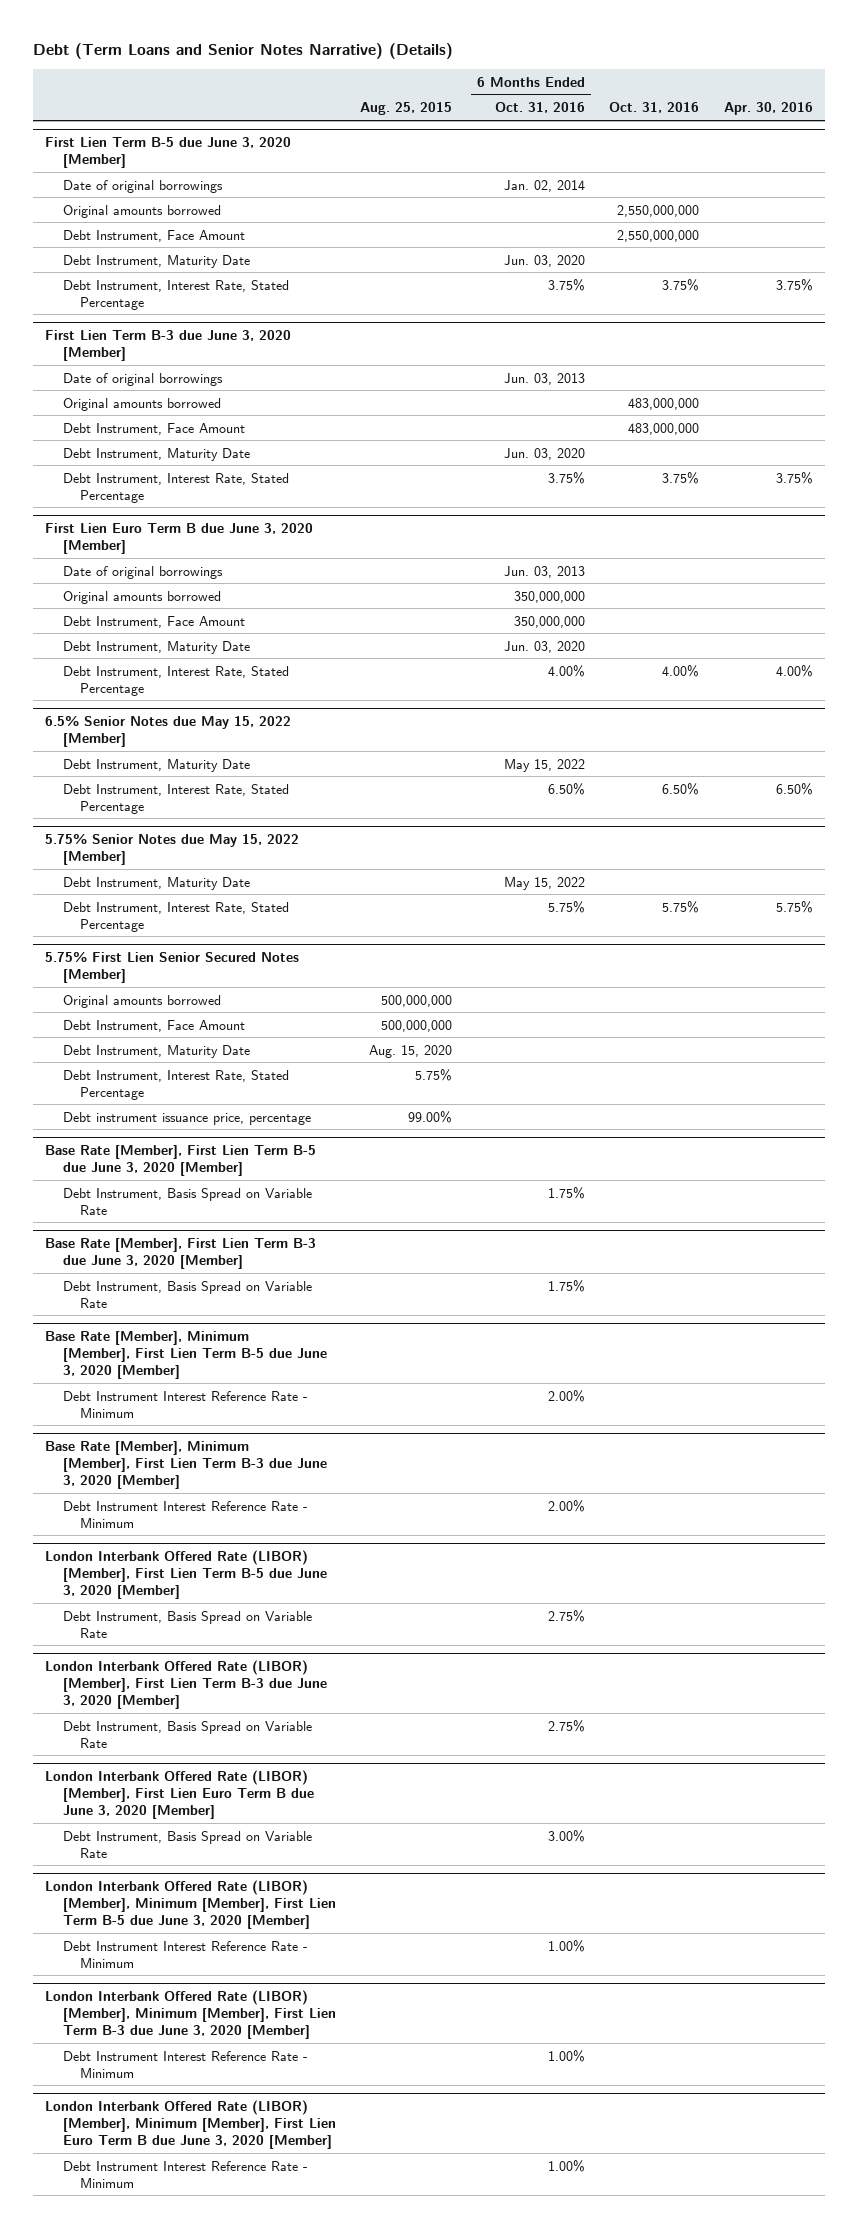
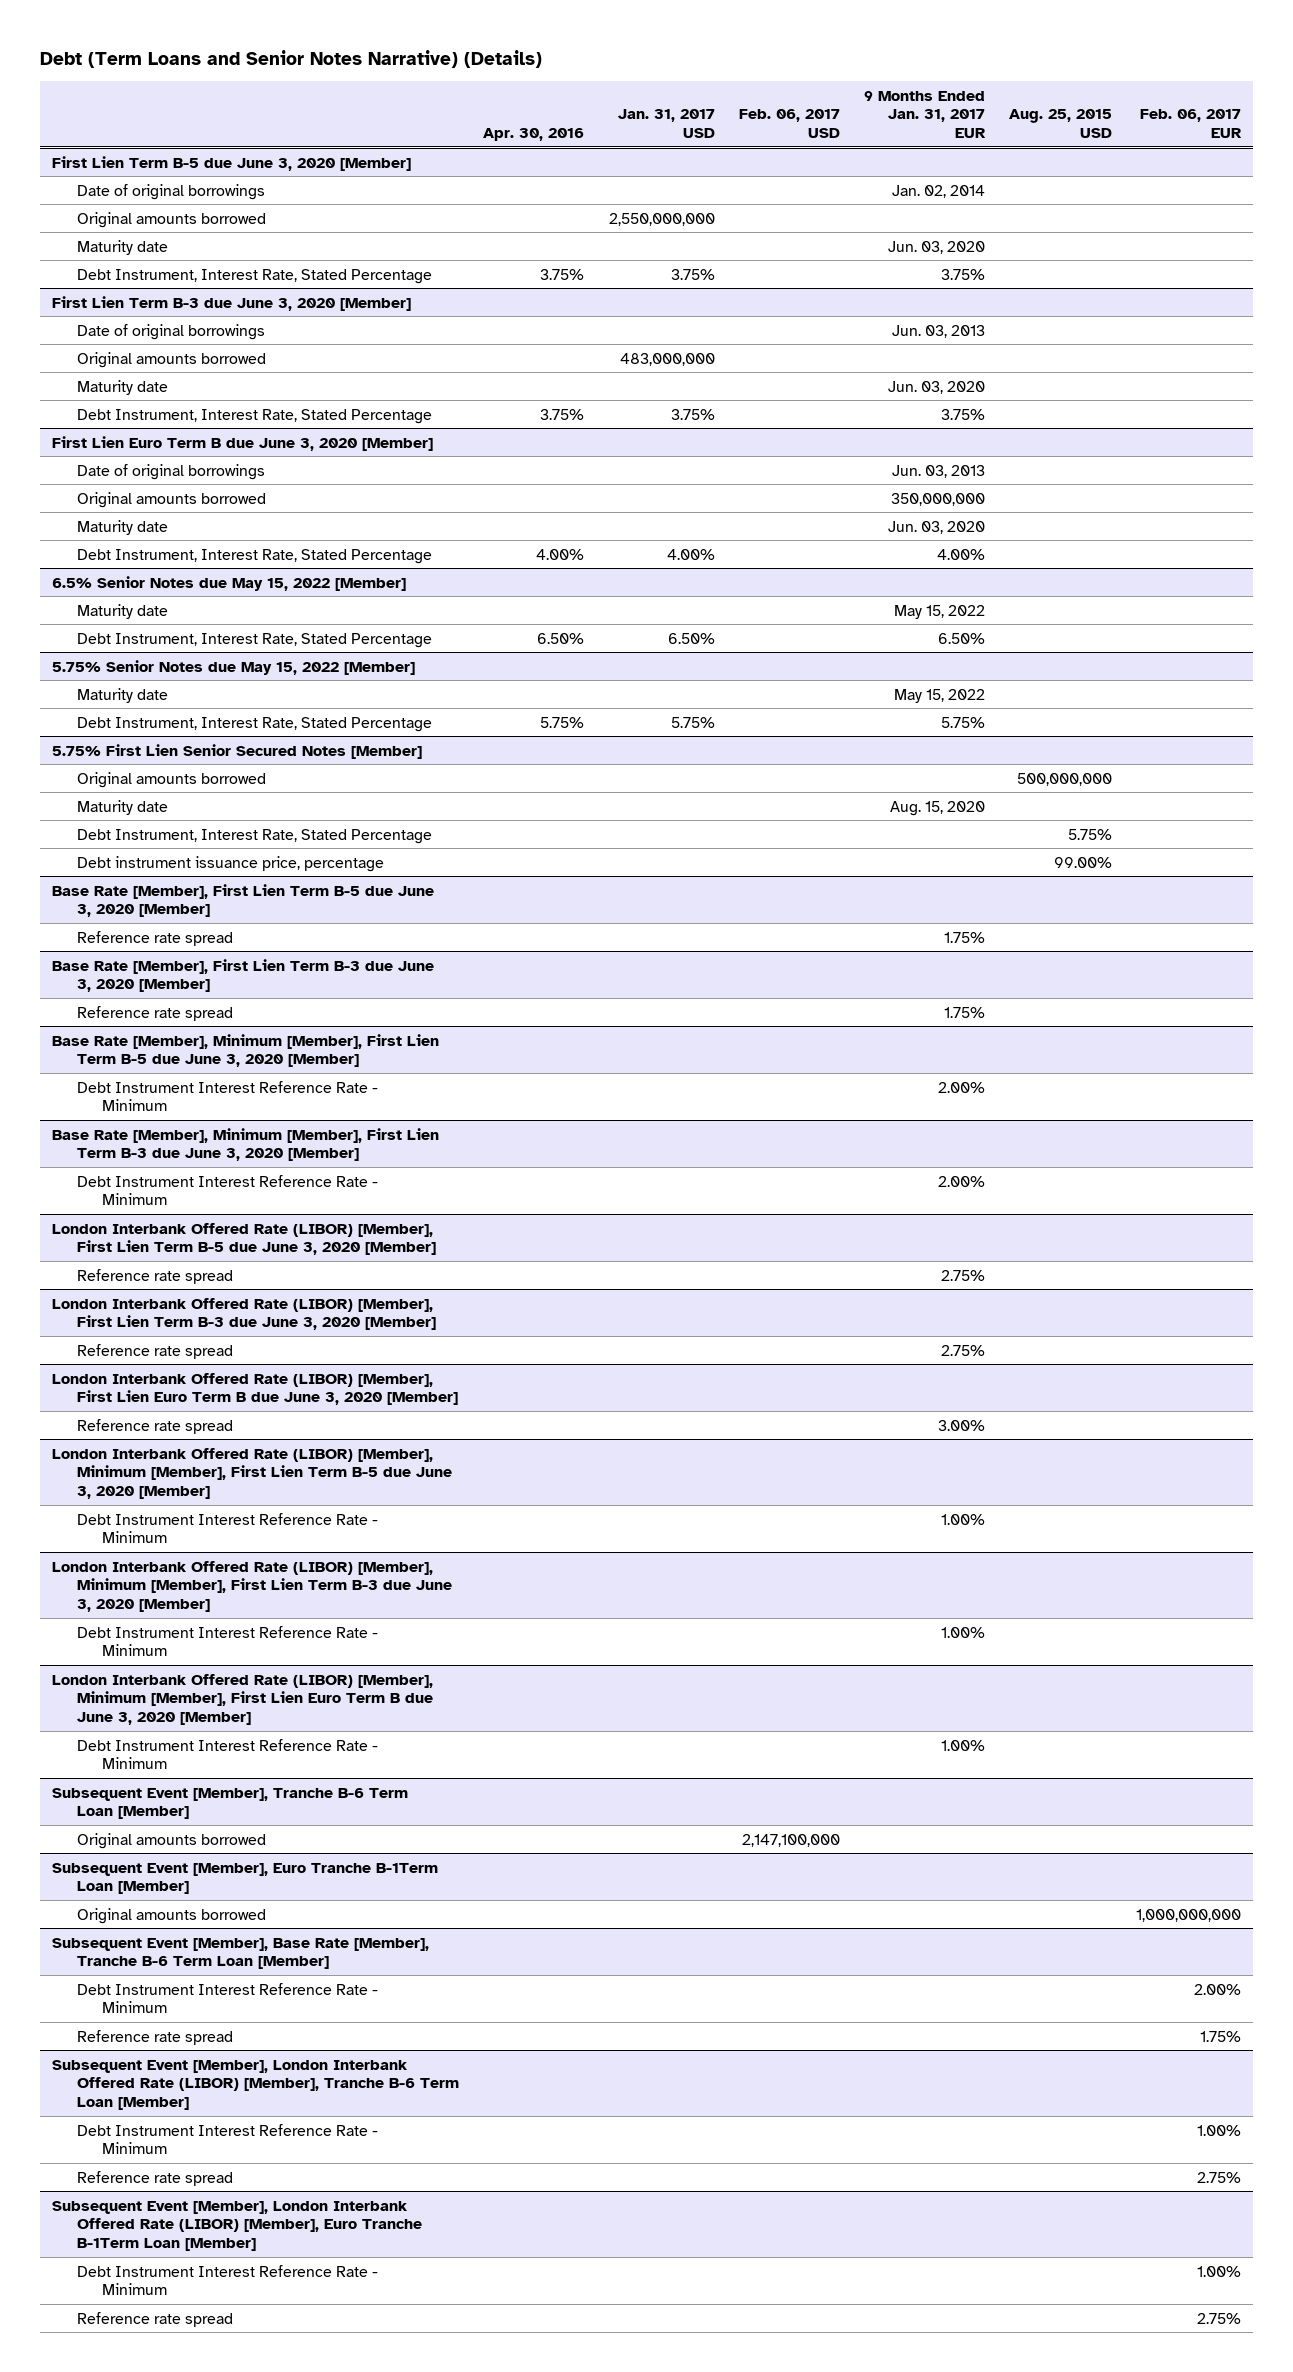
- | Aug. 25, 2015 | 6 Months Ended Oct. 31, 2016 | Oct. 31, 2016 | Apr. 30, 2016
+ | Apr. 30, 2016 | Jan. 31, 2017 USD | Feb. 06, 2017 USD | 9 Months Ended Jan. 31, 2017 EUR | Aug. 25, 2015 USD | Feb. 06, 2017 EUR
@ First Lien Term B-5 due June 3, 2020 [Member]
- Debt Instrument, Face Amount | | | 2,550,000,000 |
- Debt Instrument, Maturity Date | | Jun. 03, 2020 | |
+ Maturity date | | | | Jun. 03, 2020 | |
@ First Lien Term B-3 due June 3, 2020 [Member]
- Debt Instrument, Face Amount | | | 483,000,000 |
- Debt Instrument, Maturity Date | | Jun. 03, 2020 | |
+ Maturity date | | | | Jun. 03, 2020 | |
@ First Lien Euro Term B due June 3, 2020 [Member]
- Debt Instrument, Face Amount | | 350,000,000 | |
- Debt Instrument, Maturity Date | | Jun. 03, 2020 | |
+ Maturity date | | | | Jun. 03, 2020 | |
@ 6.5% Senior Notes due May 15, 2022 [Member]
- Debt Instrument, Maturity Date | | May 15, 2022 | |
+ Maturity date | | | | May 15, 2022 | |
@ 5.75% Senior Notes due May 15, 2022 [Member]
- Debt Instrument, Maturity Date | | May 15, 2022 | |
+ Maturity date | | | | May 15, 2022 | |
@ 5.75% First Lien Senior Secured Notes [Member]
- Debt Instrument, Face Amount | 500,000,000 | | |
- Debt Instrument, Maturity Date | Aug. 15, 2020 | | |
+ Maturity date | | | | Aug. 15, 2020 | |
@ Base Rate [Member], First Lien Term B-5 due June 3, 2020 [Member]
- Debt Instrument, Basis Spread on Variable Rate | | 1.75% | |
+ Reference rate spread | | | | 1.75% | |
@ Base Rate [Member], First Lien Term B-3 due June 3, 2020 [Member]
- Debt Instrument, Basis Spread on Variable Rate | | 1.75% | |
+ Reference rate spread | | | | 1.75% | |
@ London Interbank Offered Rate (LIBOR) [Member], First Lien Term B-5 due June 3, 2020 [Member]
- Debt Instrument, Basis Spread on Variable Rate | | 2.75% | |
+ Reference rate spread | | | | 2.75% | |
@ London Interbank Offered Rate (LIBOR) [Member], First Lien Term B-3 due June 3, 2020 [Member]
- Debt Instrument, Basis Spread on Variable Rate | | 2.75% | |
+ Reference rate spread | | | | 2.75% | |
@ London Interbank Offered Rate (LIBOR) [Member], First Lien Euro Term B due June 3, 2020 [Member]
- Debt Instrument, Basis Spread on Variable Rate | | 3.00% | |
+ Reference rate spread | | | | 3.00% | |
+ Subsequent Event [Member], Tranche B-6 Term Loan [Member]
+ Original amounts borrowed | | | 2,147,100,000 | | |
+ Subsequent Event [Member], Euro Tranche B-1Term Loan [Member]
+ Original amounts borrowed | | | | | | 1,000,000,000
+ Subsequent Event [Member], Base Rate [Member], Tranche B-6 Term Loan [Member]
+ Debt Instrument Interest Reference Rate - Minimum | | | | | | 2.00%
+ Reference rate spread | | | | | | 1.75%
+ Subsequent Event [Member], London Interbank Offered Rate (LIBOR) [Member], Tranche B-6 Term Loan [Member]
+ Debt Instrument Interest Reference Rate - Minimum | | | | | | 1.00%
+ Reference rate spread | | | | | | 2.75%
+ Subsequent Event [Member], London Interbank Offered Rate (LIBOR) [Member], Euro Tranche B-1Term Loan [Member]
+ Debt Instrument Interest Reference Rate - Minimum | | | | | | 1.00%
+ Reference rate spread | | | | | | 2.75%

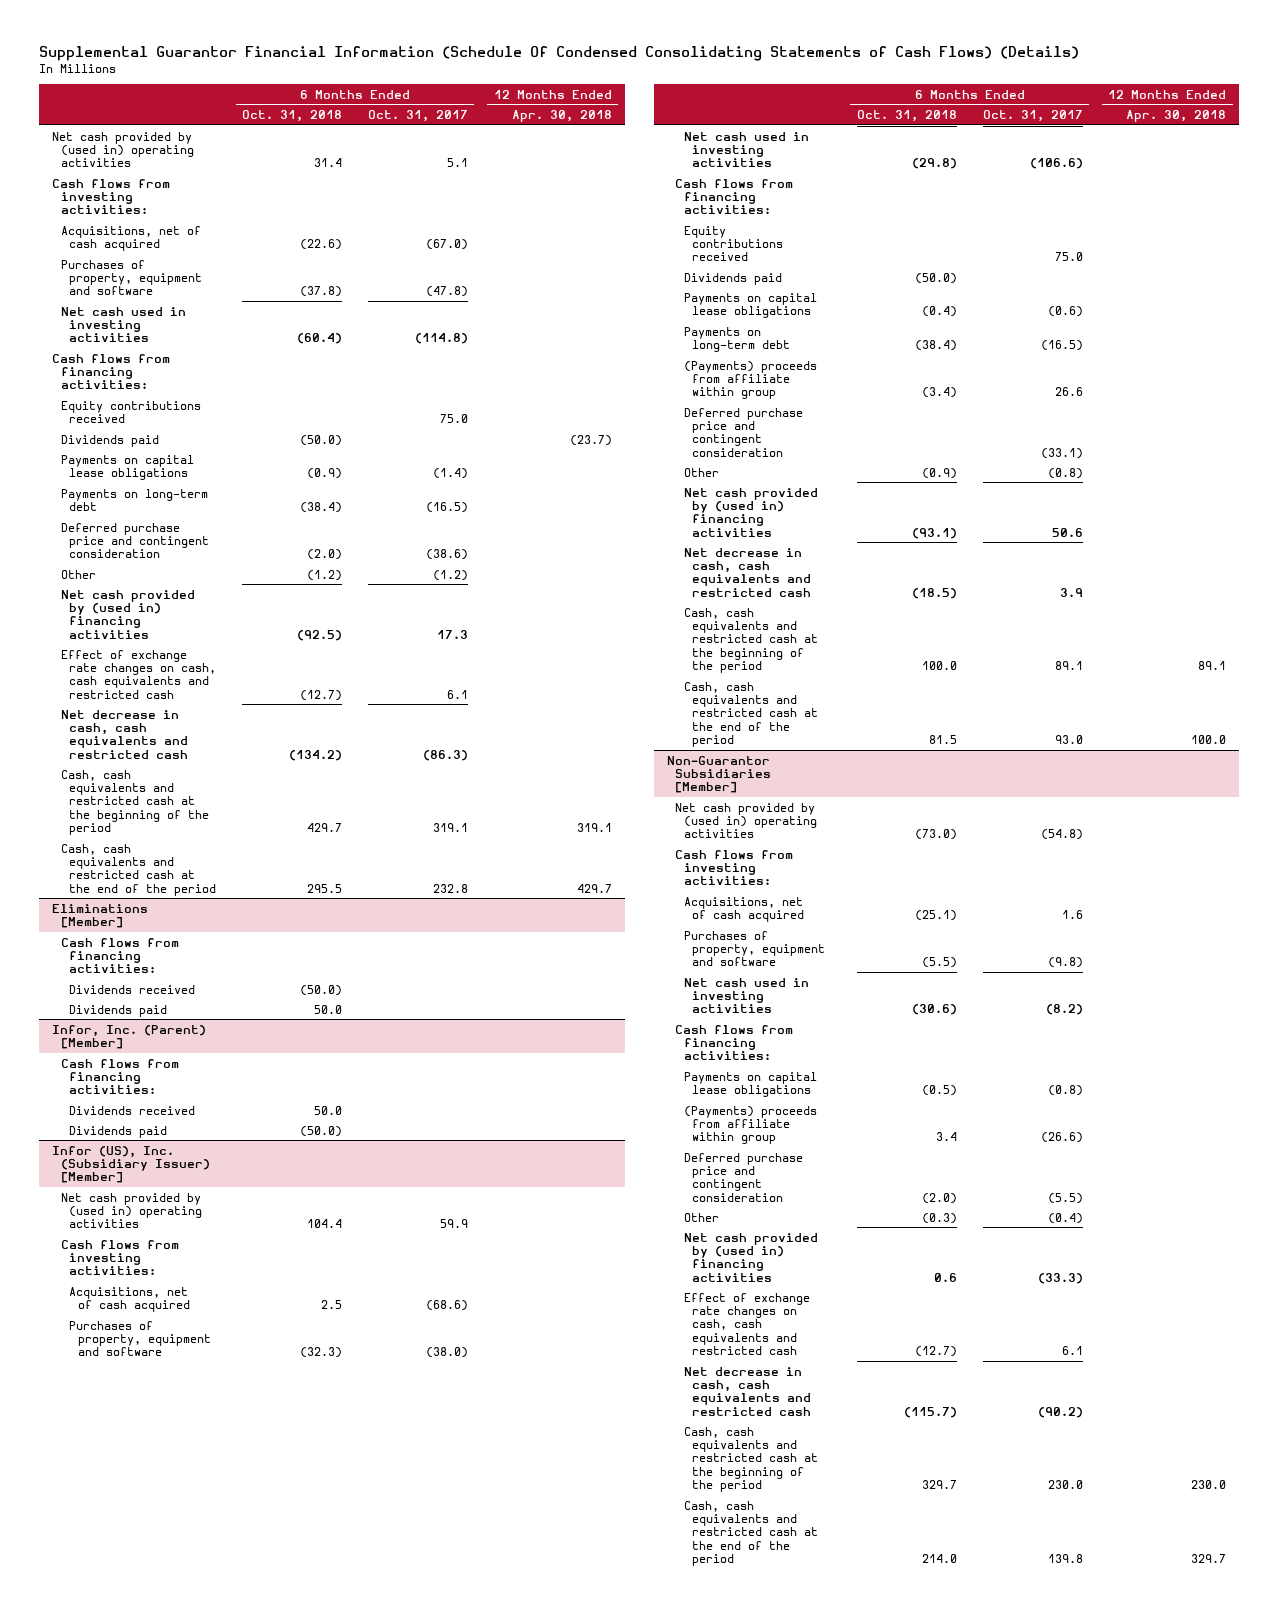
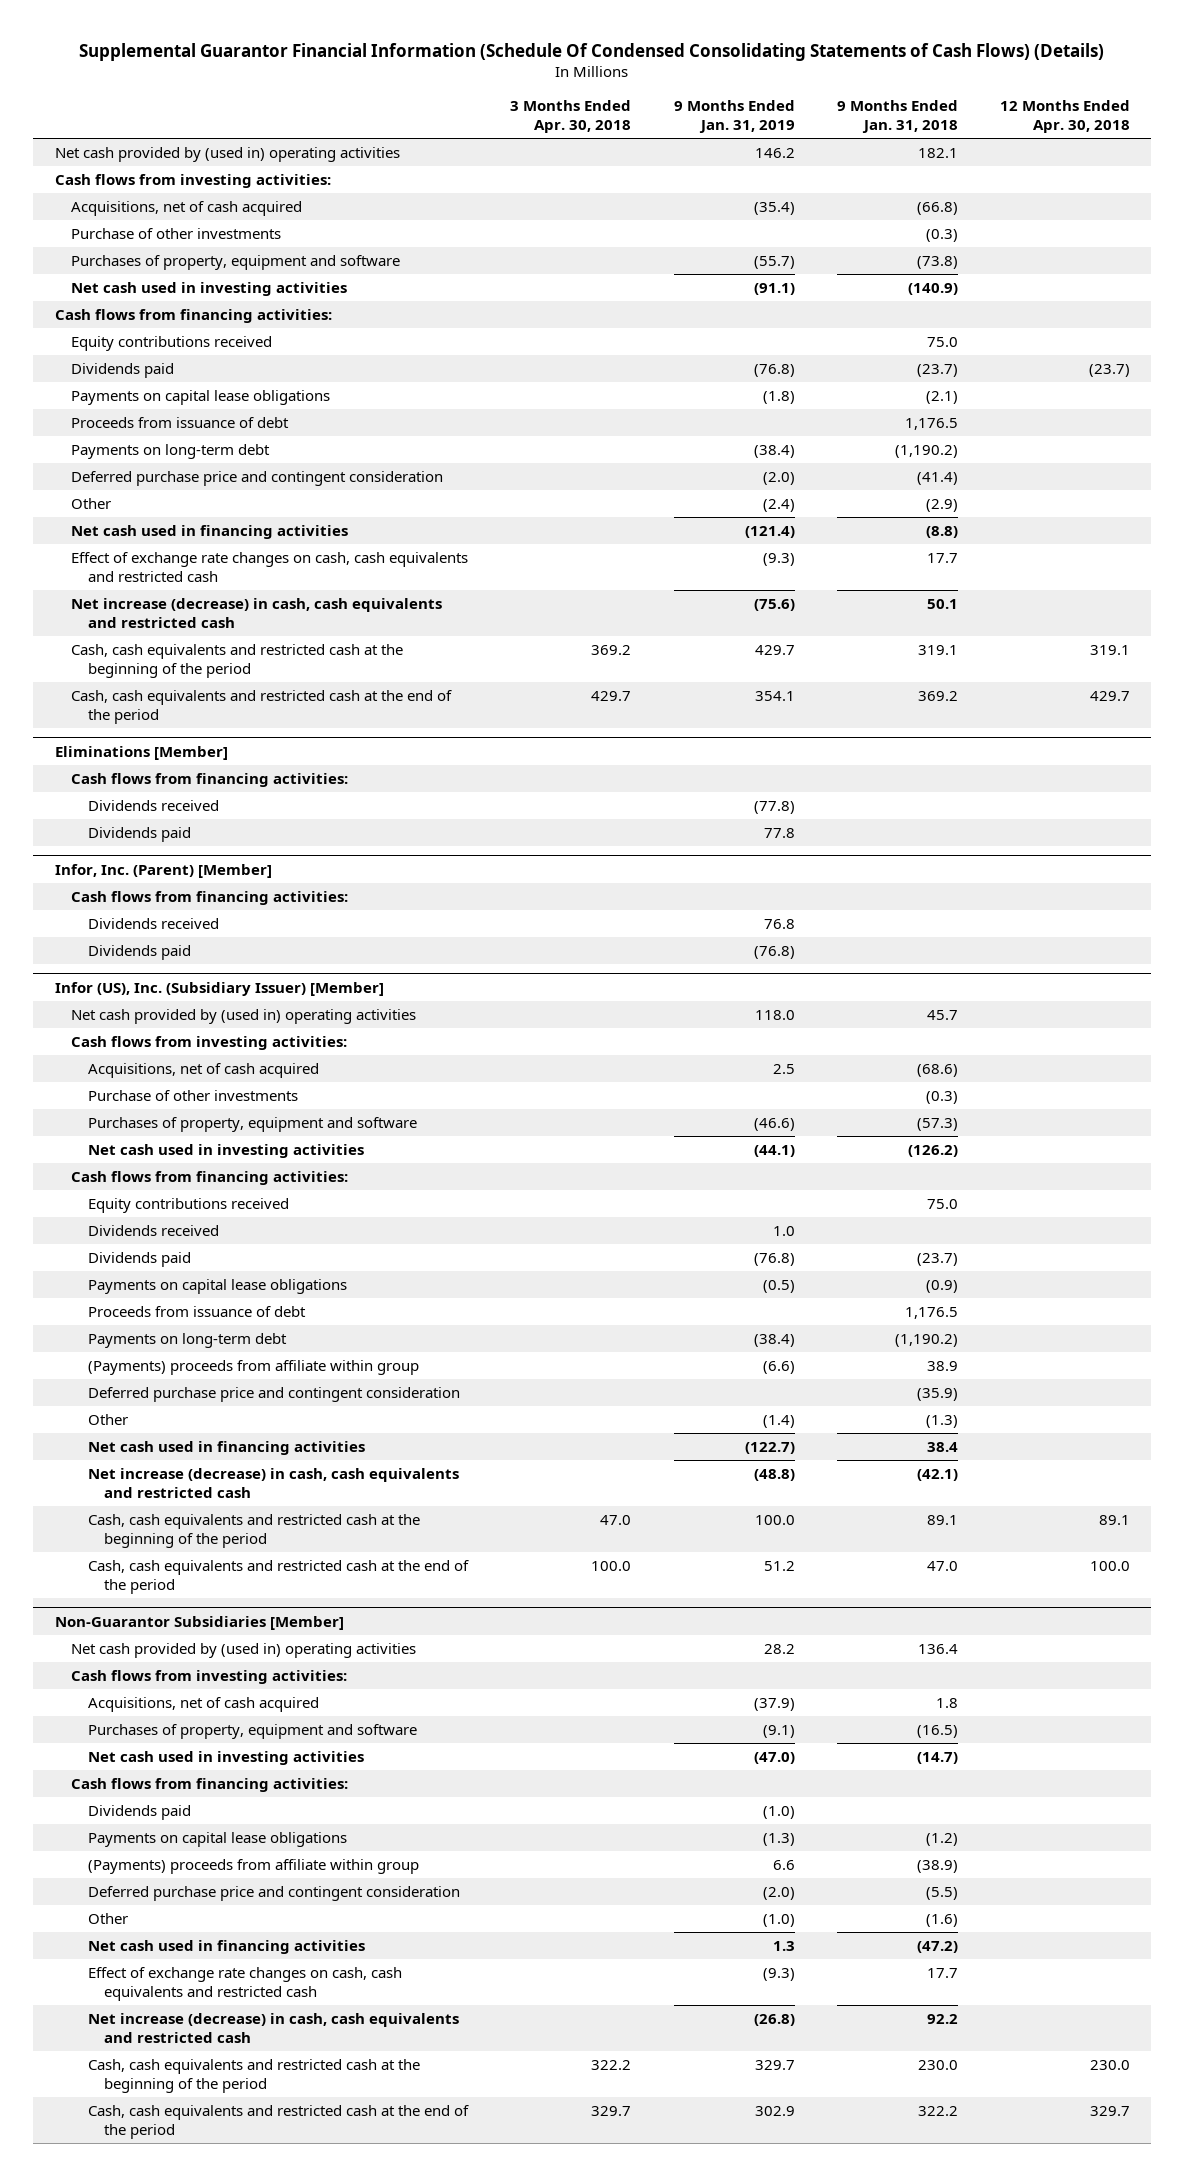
- | 6 Months Ended Oct. 31, 2018 | 6 Months Ended Oct. 31, 2017 | 12 Months Ended Apr. 30, 2018
+ | 3 Months Ended Apr. 30, 2018 | 9 Months Ended Jan. 31, 2019 | 9 Months Ended Jan. 31, 2018 | 12 Months Ended Apr. 30, 2018
+ Purchase of other investments | | | (0.3) |
+ Proceeds from issuance of debt | | | 1,176.5 |
- Net cash provided by (used in) financing activities | (92.5) | 17.3 |
+ Net cash used in financing activities | | (121.4) | (8.8) |
- Net decrease in cash, cash equivalents and restricted cash | (134.2) | (86.3) |
+ Net increase (decrease) in cash, cash equivalents and restricted cash | | (75.6) | 50.1 |
@ Infor (US), Inc. (Subsidiary Issuer) [Member]
+ Purchase of other investments | | | (0.3) |
+ Dividends received | | 1.0 | |
+ Proceeds from issuance of debt | | | 1,176.5 |
- Net cash provided by (used in) financing activities | (93.1) | 50.6 |
- Net decrease in cash, cash equivalents and restricted cash | (18.5) | 3.9 |
+ Net cash used in financing activities | | (122.7) | 38.4 |
+ Net increase (decrease) in cash, cash equivalents and restricted cash | | (48.8) | (42.1) |
@ Non-Guarantor Subsidiaries [Member]
+ Dividends paid | | (1.0) | |
- Net cash provided by (used in) financing activities | 0.6 | (33.3) |
+ Net cash used in financing activities | | 1.3 | (47.2) |
- Net decrease in cash, cash equivalents and restricted cash | (115.7) | (90.2) |
+ Net increase (decrease) in cash, cash equivalents and restricted cash | | (26.8) | 92.2 |

